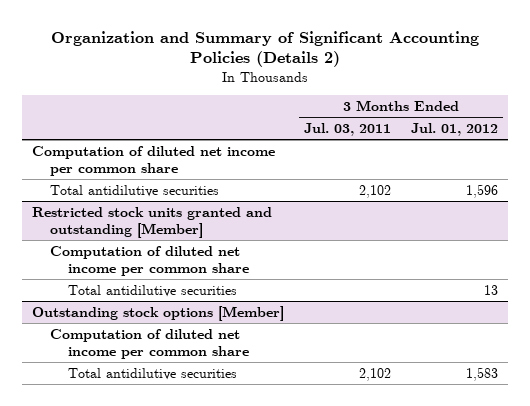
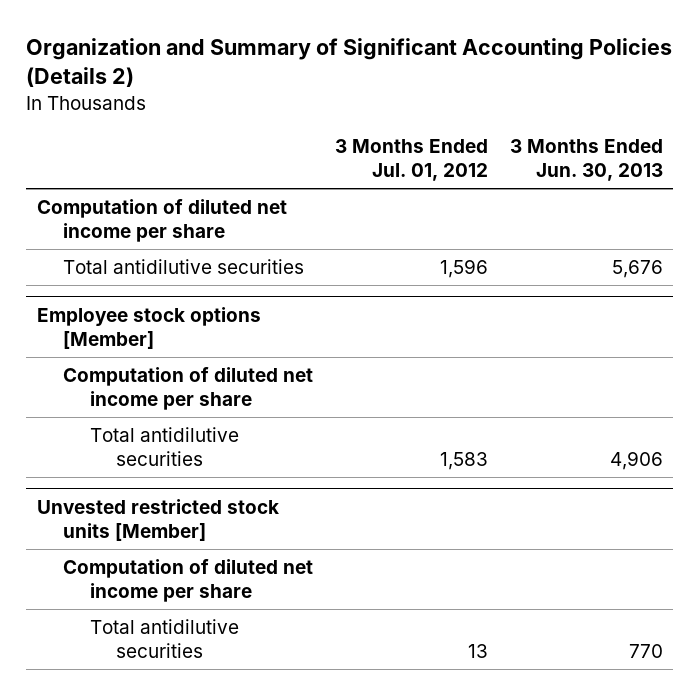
- | 3 Months Ended Jul. 03, 2011 | 3 Months Ended Jul. 01, 2012
+ | 3 Months Ended Jul. 01, 2012 | 3 Months Ended Jun. 30, 2013
- Computation of diluted net income per common share
+ Computation of diluted net income per share
- Restricted stock units granted and outstanding [Member]
- Computation of diluted net income per common share
- Total antidilutive securities | | 13
- Outstanding stock options [Member]
- Computation of diluted net income per common share
+ Employee stock options [Member]
+ Computation of diluted net income per share
+ Unvested restricted stock units [Member]
+ Computation of diluted net income per share
+ Total antidilutive securities | 13 | 770

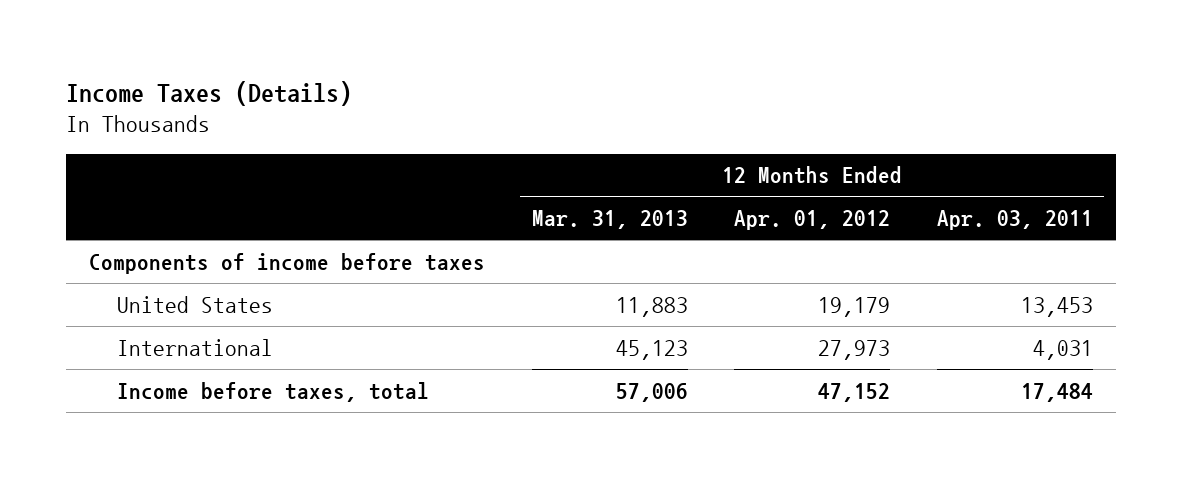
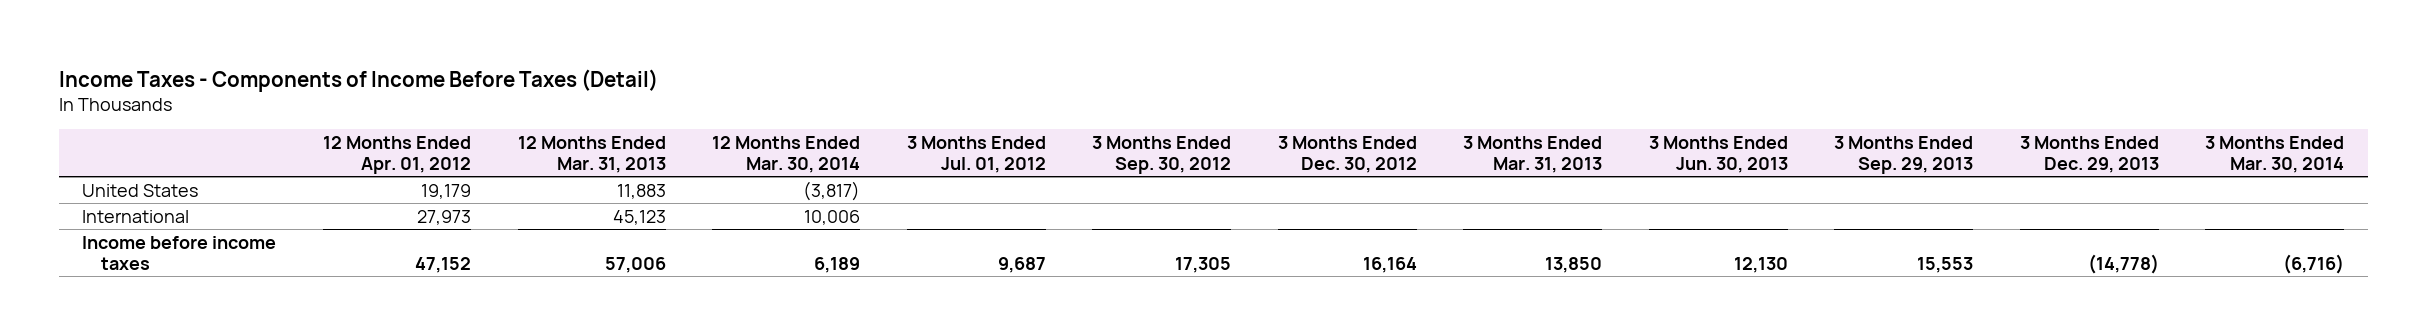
- Income Taxes (Details)
+ Income Taxes - Components of Income Before Taxes (Detail)
- | 12 Months Ended Mar. 31, 2013 | 12 Months Ended Apr. 01, 2012 | 12 Months Ended Apr. 03, 2011
+ | 12 Months Ended Apr. 01, 2012 | 12 Months Ended Mar. 31, 2013 | 12 Months Ended Mar. 30, 2014 | 3 Months Ended Jul. 01, 2012 | 3 Months Ended Sep. 30, 2012 | 3 Months Ended Dec. 30, 2012 | 3 Months Ended Mar. 31, 2013 | 3 Months Ended Jun. 30, 2013 | 3 Months Ended Sep. 29, 2013 | 3 Months Ended Dec. 29, 2013 | 3 Months Ended Mar. 30, 2014
- Components of income before taxes
- Income before taxes, total | 57,006 | 47,152 | 17,484
+ Income before income taxes | 47,152 | 57,006 | 6,189 | 9,687 | 17,305 | 16,164 | 13,850 | 12,130 | 15,553 | (14,778) | (6,716)

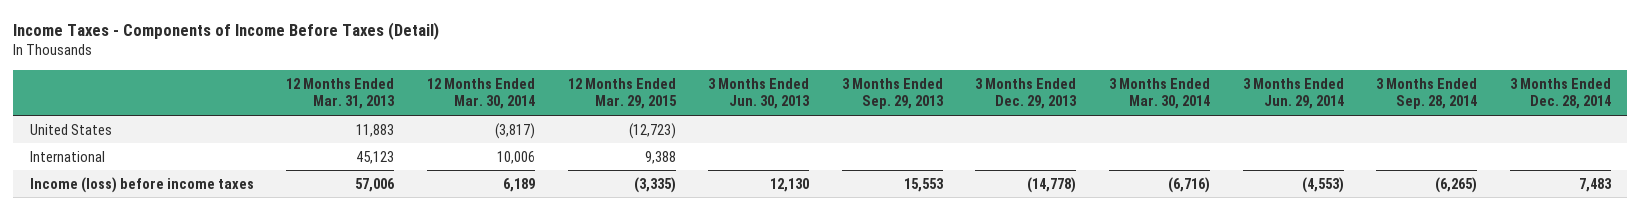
- | 12 Months Ended Apr. 01, 2012 | 12 Months Ended Mar. 31, 2013 | 12 Months Ended Mar. 30, 2014 | 3 Months Ended Jul. 01, 2012 | 3 Months Ended Sep. 30, 2012 | 3 Months Ended Dec. 30, 2012 | 3 Months Ended Mar. 31, 2013 | 3 Months Ended Jun. 30, 2013 | 3 Months Ended Sep. 29, 2013 | 3 Months Ended Dec. 29, 2013 | 3 Months Ended Mar. 30, 2014
+ | 12 Months Ended Mar. 31, 2013 | 12 Months Ended Mar. 30, 2014 | 12 Months Ended Mar. 29, 2015 | 3 Months Ended Jun. 30, 2013 | 3 Months Ended Sep. 29, 2013 | 3 Months Ended Dec. 29, 2013 | 3 Months Ended Mar. 30, 2014 | 3 Months Ended Jun. 29, 2014 | 3 Months Ended Sep. 28, 2014 | 3 Months Ended Dec. 28, 2014
- Income before income taxes | 47,152 | 57,006 | 6,189 | 9,687 | 17,305 | 16,164 | 13,850 | 12,130 | 15,553 | (14,778) | (6,716)
+ Income (loss) before income taxes | 57,006 | 6,189 | (3,335) | 12,130 | 15,553 | (14,778) | (6,716) | (4,553) | (6,265) | 7,483

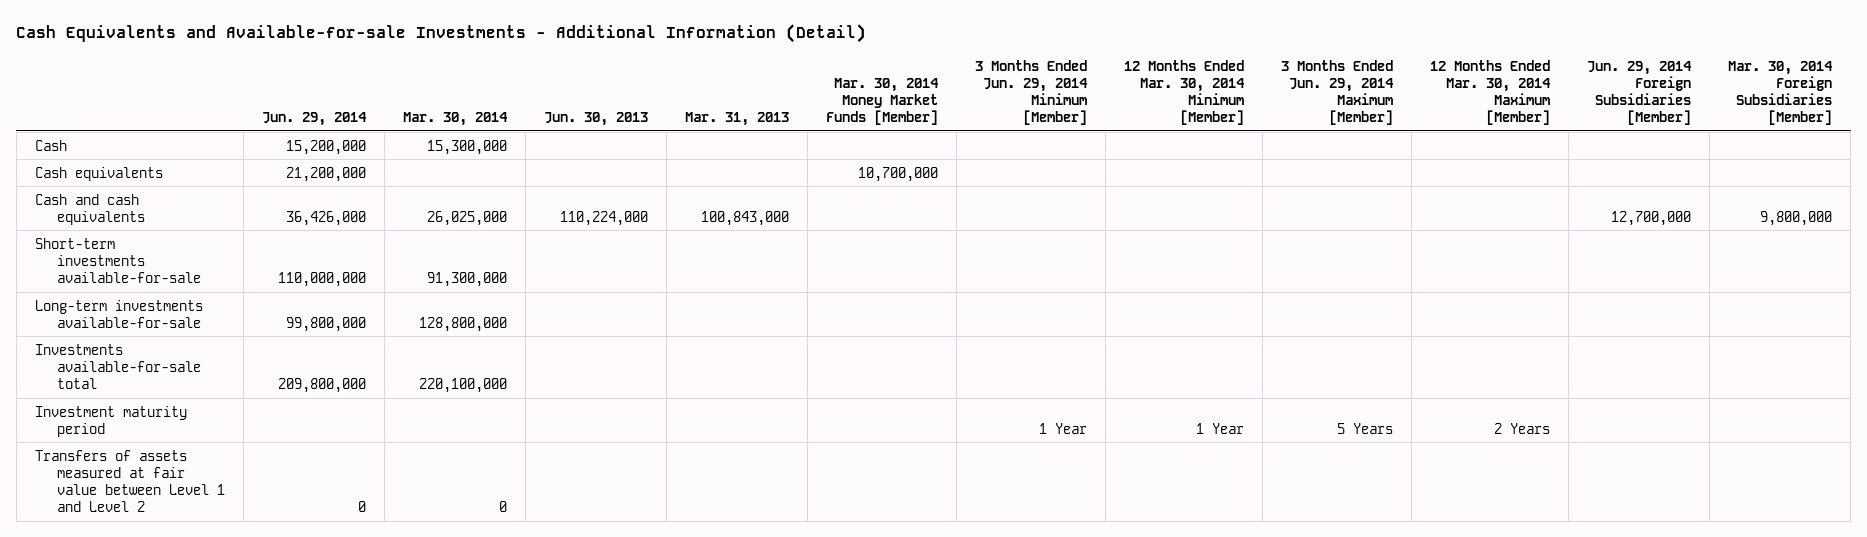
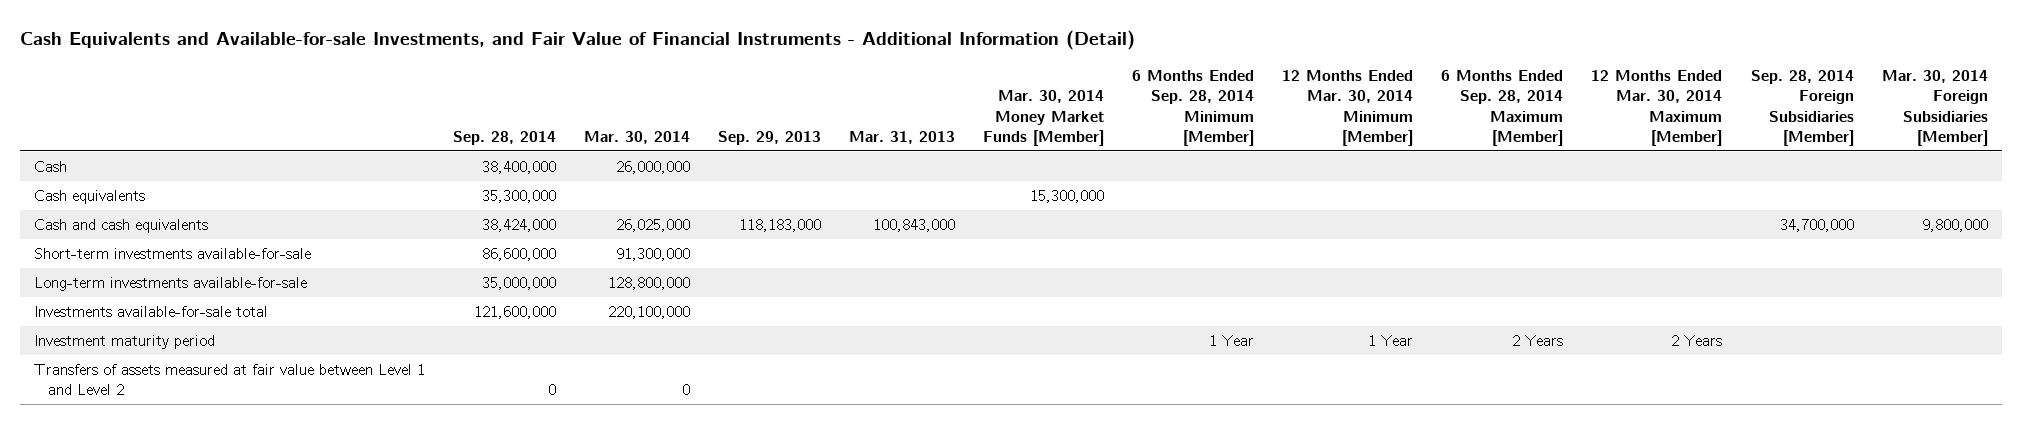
- Cash Equivalents and Available-for-sale Investments - Additional Information (Detail)
+ Cash Equivalents and Available-for-sale Investments, and Fair Value of Financial Instruments - Additional Information (Detail)
- | Jun. 29, 2014 | Mar. 30, 2014 | Jun. 30, 2013 | Mar. 31, 2013 | Mar. 30, 2014 Money Market Funds [Member] | 3 Months Ended Jun. 29, 2014 Minimum [Member] | 12 Months Ended Mar. 30, 2014 Minimum [Member] | 3 Months Ended Jun. 29, 2014 Maximum [Member] | 12 Months Ended Mar. 30, 2014 Maximum [Member] | Jun. 29, 2014 Foreign Subsidiaries [Member] | Mar. 30, 2014 Foreign Subsidiaries [Member]
+ | Sep. 28, 2014 | Mar. 30, 2014 | Sep. 29, 2013 | Mar. 31, 2013 | Mar. 30, 2014 Money Market Funds [Member] | 6 Months Ended Sep. 28, 2014 Minimum [Member] | 12 Months Ended Mar. 30, 2014 Minimum [Member] | 6 Months Ended Sep. 28, 2014 Maximum [Member] | 12 Months Ended Mar. 30, 2014 Maximum [Member] | Sep. 28, 2014 Foreign Subsidiaries [Member] | Mar. 30, 2014 Foreign Subsidiaries [Member]
- Cash | 15,200,000 | 15,300,000 | | | | | | | | |
- Cash equivalents | 21,200,000 | | | | 10,700,000 | | | | | |
+ Cash | 38,400,000 | 26,000,000 | | | | | | | | |
+ Cash equivalents | 35,300,000 | | | | 15,300,000 | | | | | |

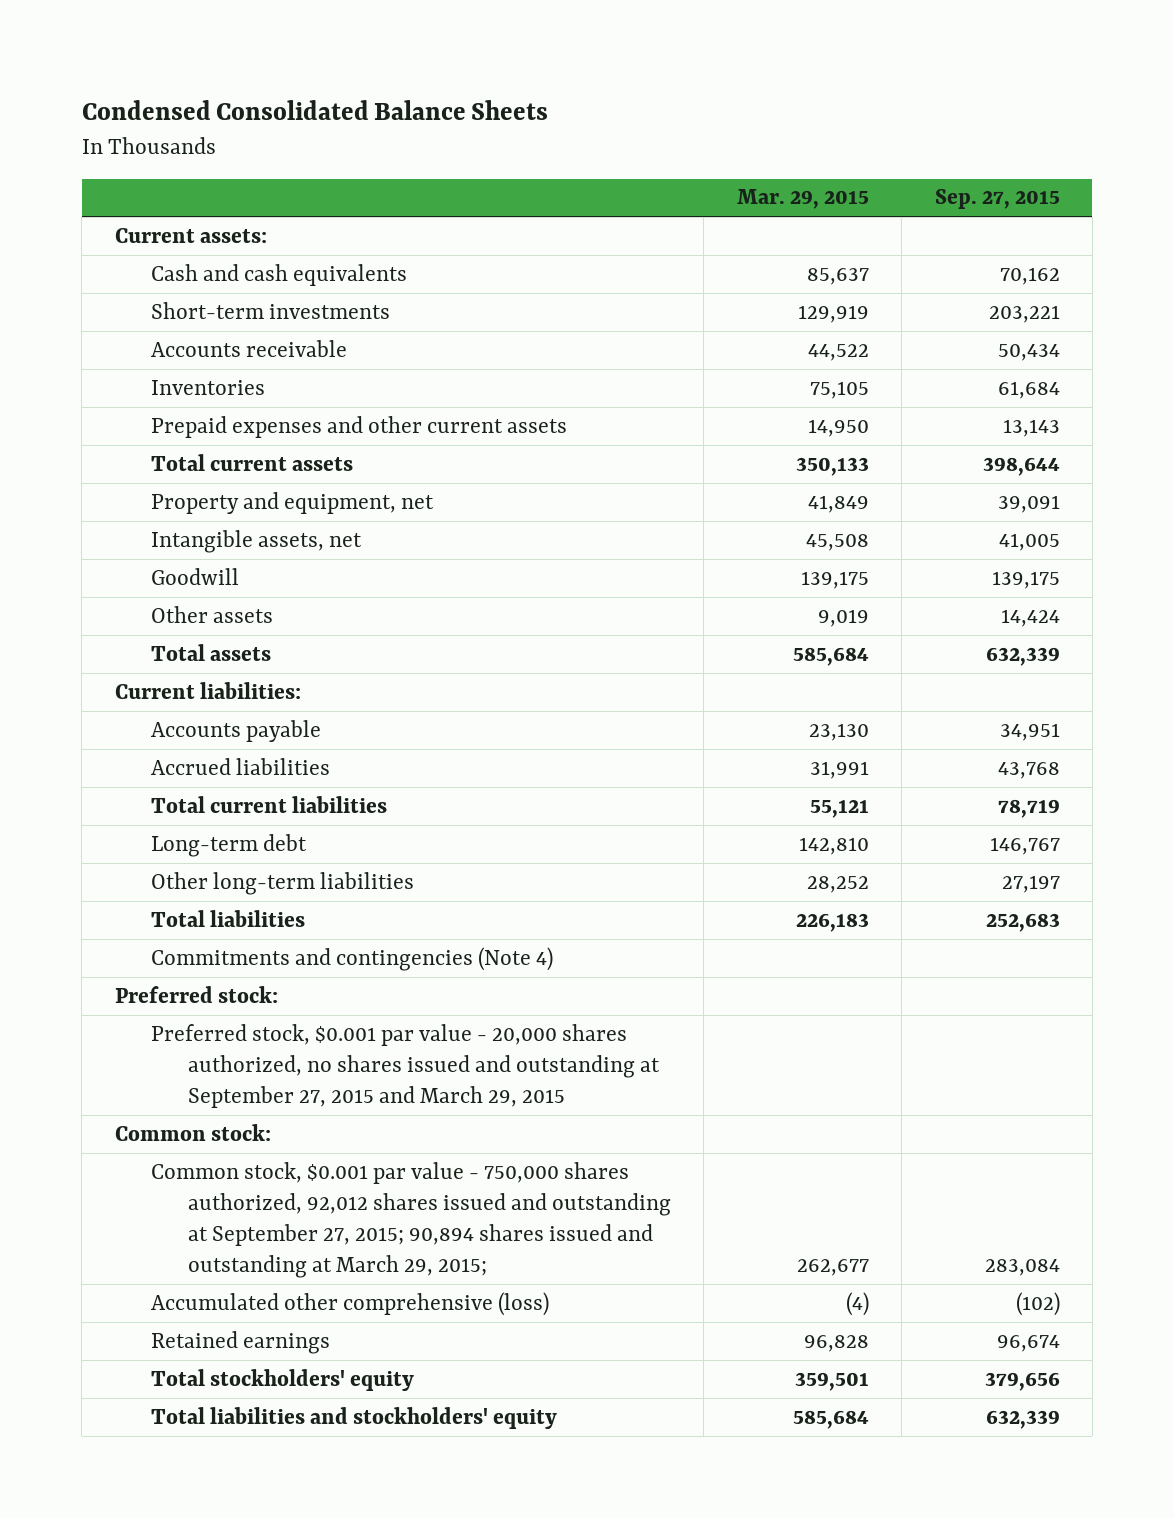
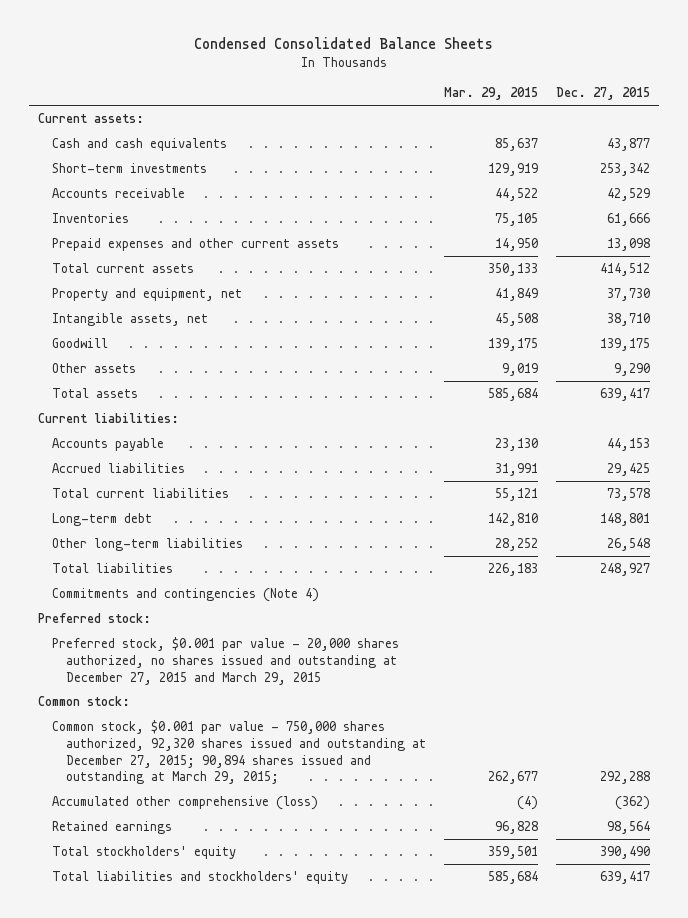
- | Mar. 29, 2015 | Sep. 27, 2015
+ | Mar. 29, 2015 | Dec. 27, 2015
- Preferred stock, $0.001 par value - 20,000 shares authorized, no shares issued and outstanding at September 27, 2015 and March 29, 2015
+ Preferred stock, $0.001 par value - 20,000 shares authorized, no shares issued and outstanding at December 27, 2015 and March 29, 2015
- Common stock, $0.001 par value - 750,000 shares authorized, 92,012 shares issued and outstanding at September 27, 2015; 90,894 shares issued and outstanding at March 29, 2015; | 262,677 | 283,084
+ Common stock, $0.001 par value - 750,000 shares authorized, 92,320 shares issued and outstanding at December 27, 2015; 90,894 shares issued and outstanding at March 29, 2015; | 262,677 | 292,288

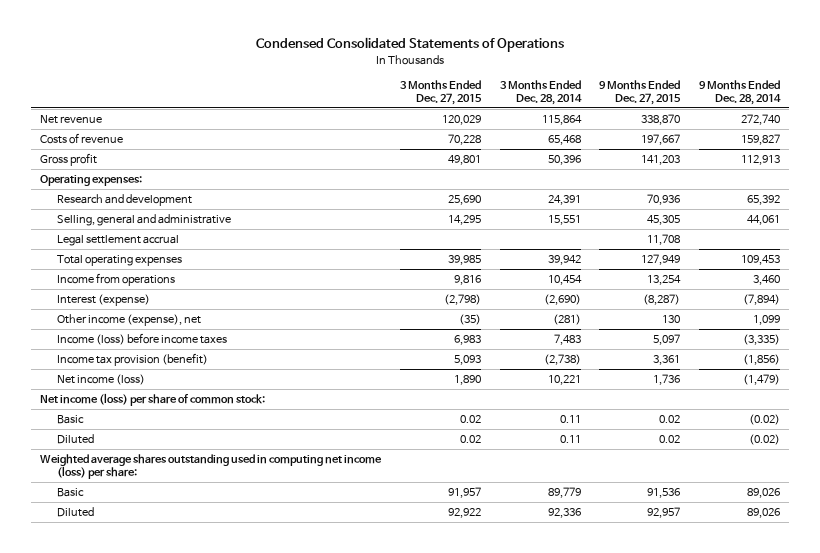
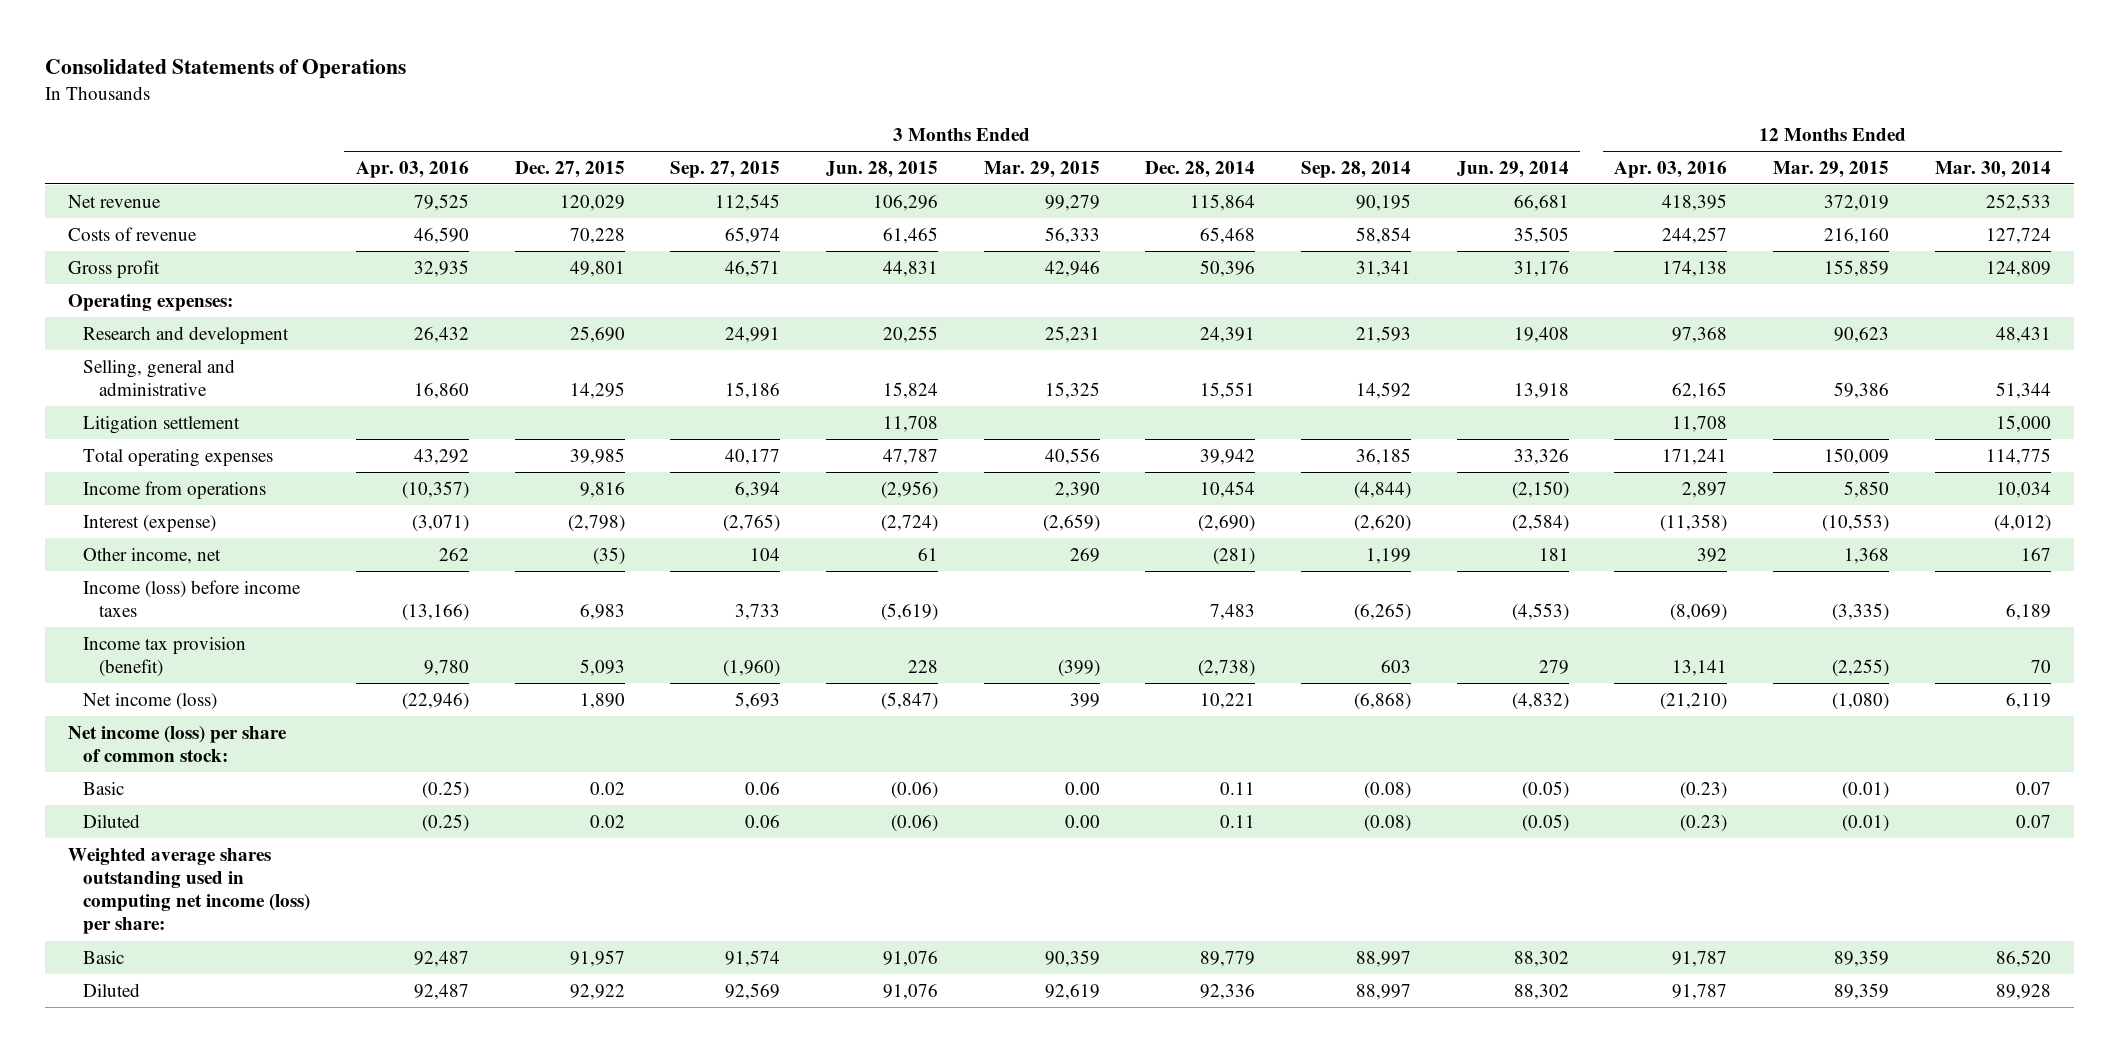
- Condensed Consolidated Statements of Operations
+ Consolidated Statements of Operations
- | 3 Months Ended Dec. 27, 2015 | 3 Months Ended Dec. 28, 2014 | 9 Months Ended Dec. 27, 2015 | 9 Months Ended Dec. 28, 2014
+ | 3 Months Ended Apr. 03, 2016 | 3 Months Ended Dec. 27, 2015 | 3 Months Ended Sep. 27, 2015 | 3 Months Ended Jun. 28, 2015 | 3 Months Ended Mar. 29, 2015 | 3 Months Ended Dec. 28, 2014 | 3 Months Ended Sep. 28, 2014 | 3 Months Ended Jun. 29, 2014 | 12 Months Ended Apr. 03, 2016 | 12 Months Ended Mar. 29, 2015 | 12 Months Ended Mar. 30, 2014
- Legal settlement accrual | | | 11,708 |
+ Litigation settlement | | | | 11,708 | | | | | 11,708 | | 15,000
- Other income (expense), net | (35) | (281) | 130 | 1,099
+ Other income, net | 262 | (35) | 104 | 61 | 269 | (281) | 1,199 | 181 | 392 | 1,368 | 167

